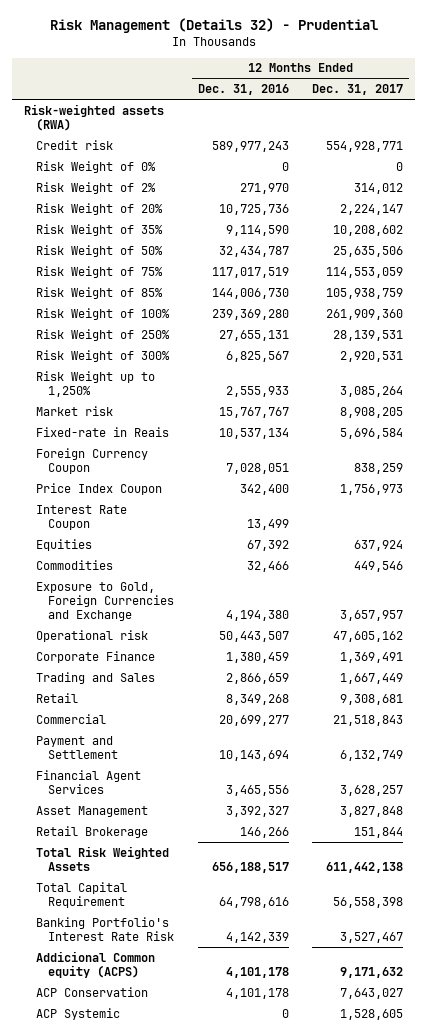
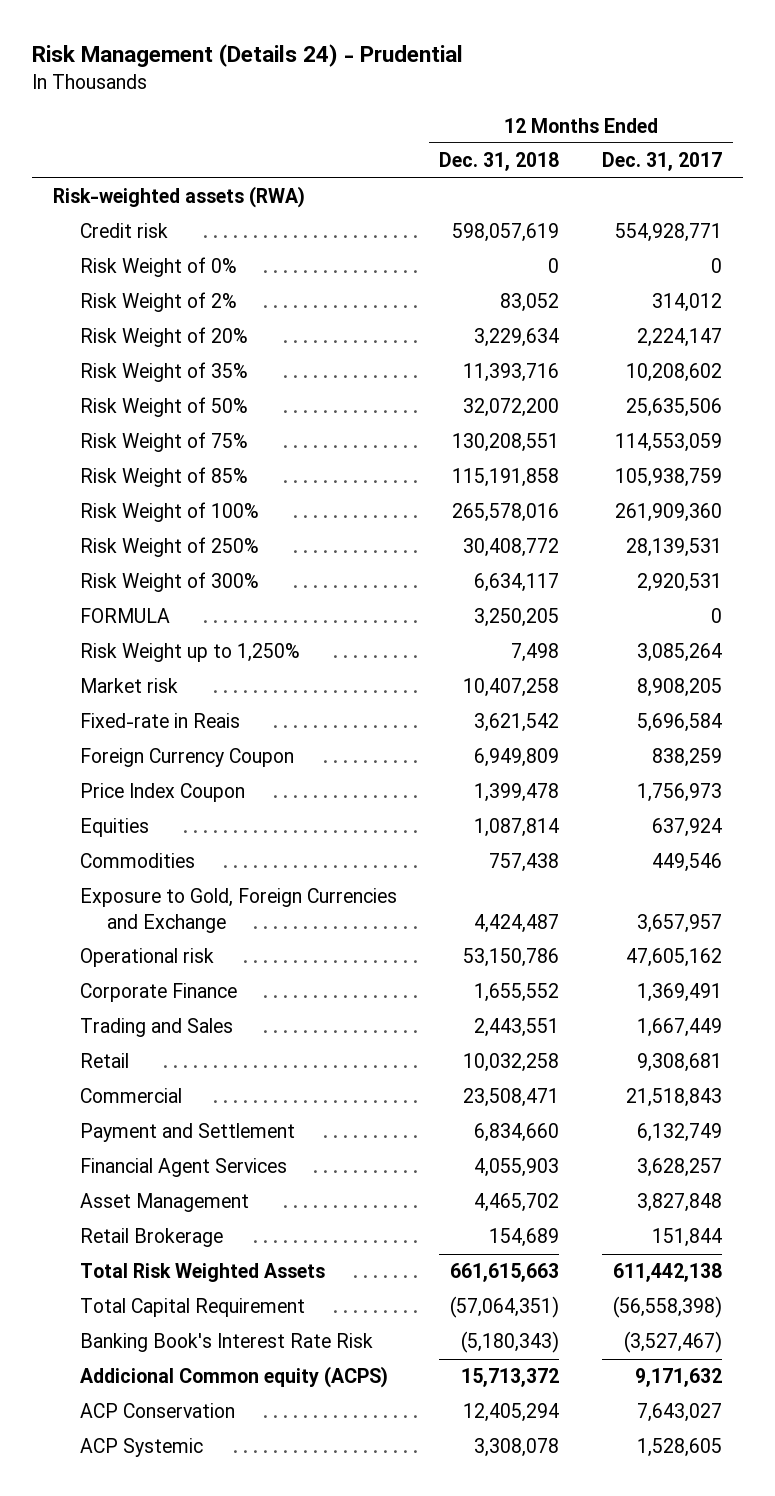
- Risk Management (Details 32) - Prudential
+ Risk Management (Details 24) - Prudential
- | 12 Months Ended Dec. 31, 2016 | 12 Months Ended Dec. 31, 2017
+ | 12 Months Ended Dec. 31, 2018 | 12 Months Ended Dec. 31, 2017
+ FORMULA | 3,250,205 | 0
- Interest Rate Coupon | 13,499 |
- Total Capital Requirement | 64,798,616 | 56,558,398
- Banking Portfolio's Interest Rate Risk | 4,142,339 | 3,527,467
+ Total Capital Requirement | (57,064,351) | (56,558,398)
+ Banking Book's Interest Rate Risk | (5,180,343) | (3,527,467)

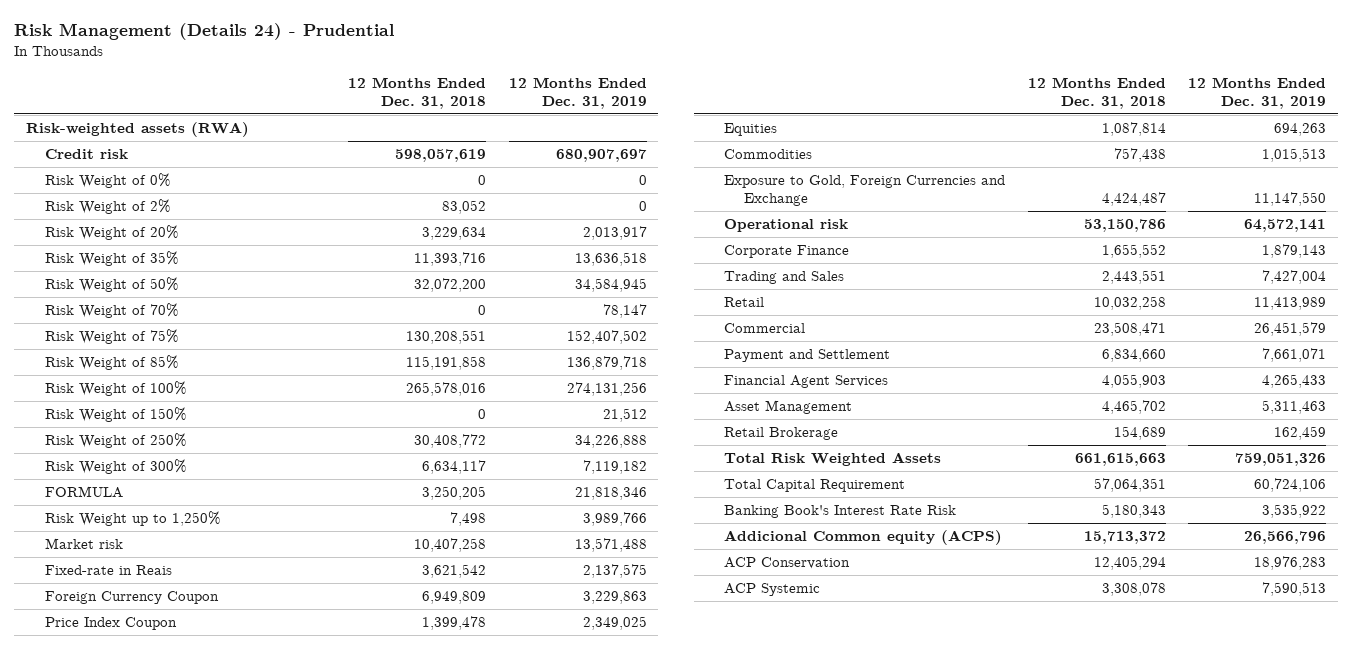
- | 12 Months Ended Dec. 31, 2018 | 12 Months Ended Dec. 31, 2017
+ | 12 Months Ended Dec. 31, 2018 | 12 Months Ended Dec. 31, 2019
+ Risk Weight of 70% | 0 | 78,147
+ Risk Weight of 150% | 0 | 21,512
- Total Capital Requirement | (57,064,351) | (56,558,398)
- Banking Book's Interest Rate Risk | (5,180,343) | (3,527,467)
+ Total Capital Requirement | 57,064,351 | 60,724,106
+ Banking Book's Interest Rate Risk | 5,180,343 | 3,535,922

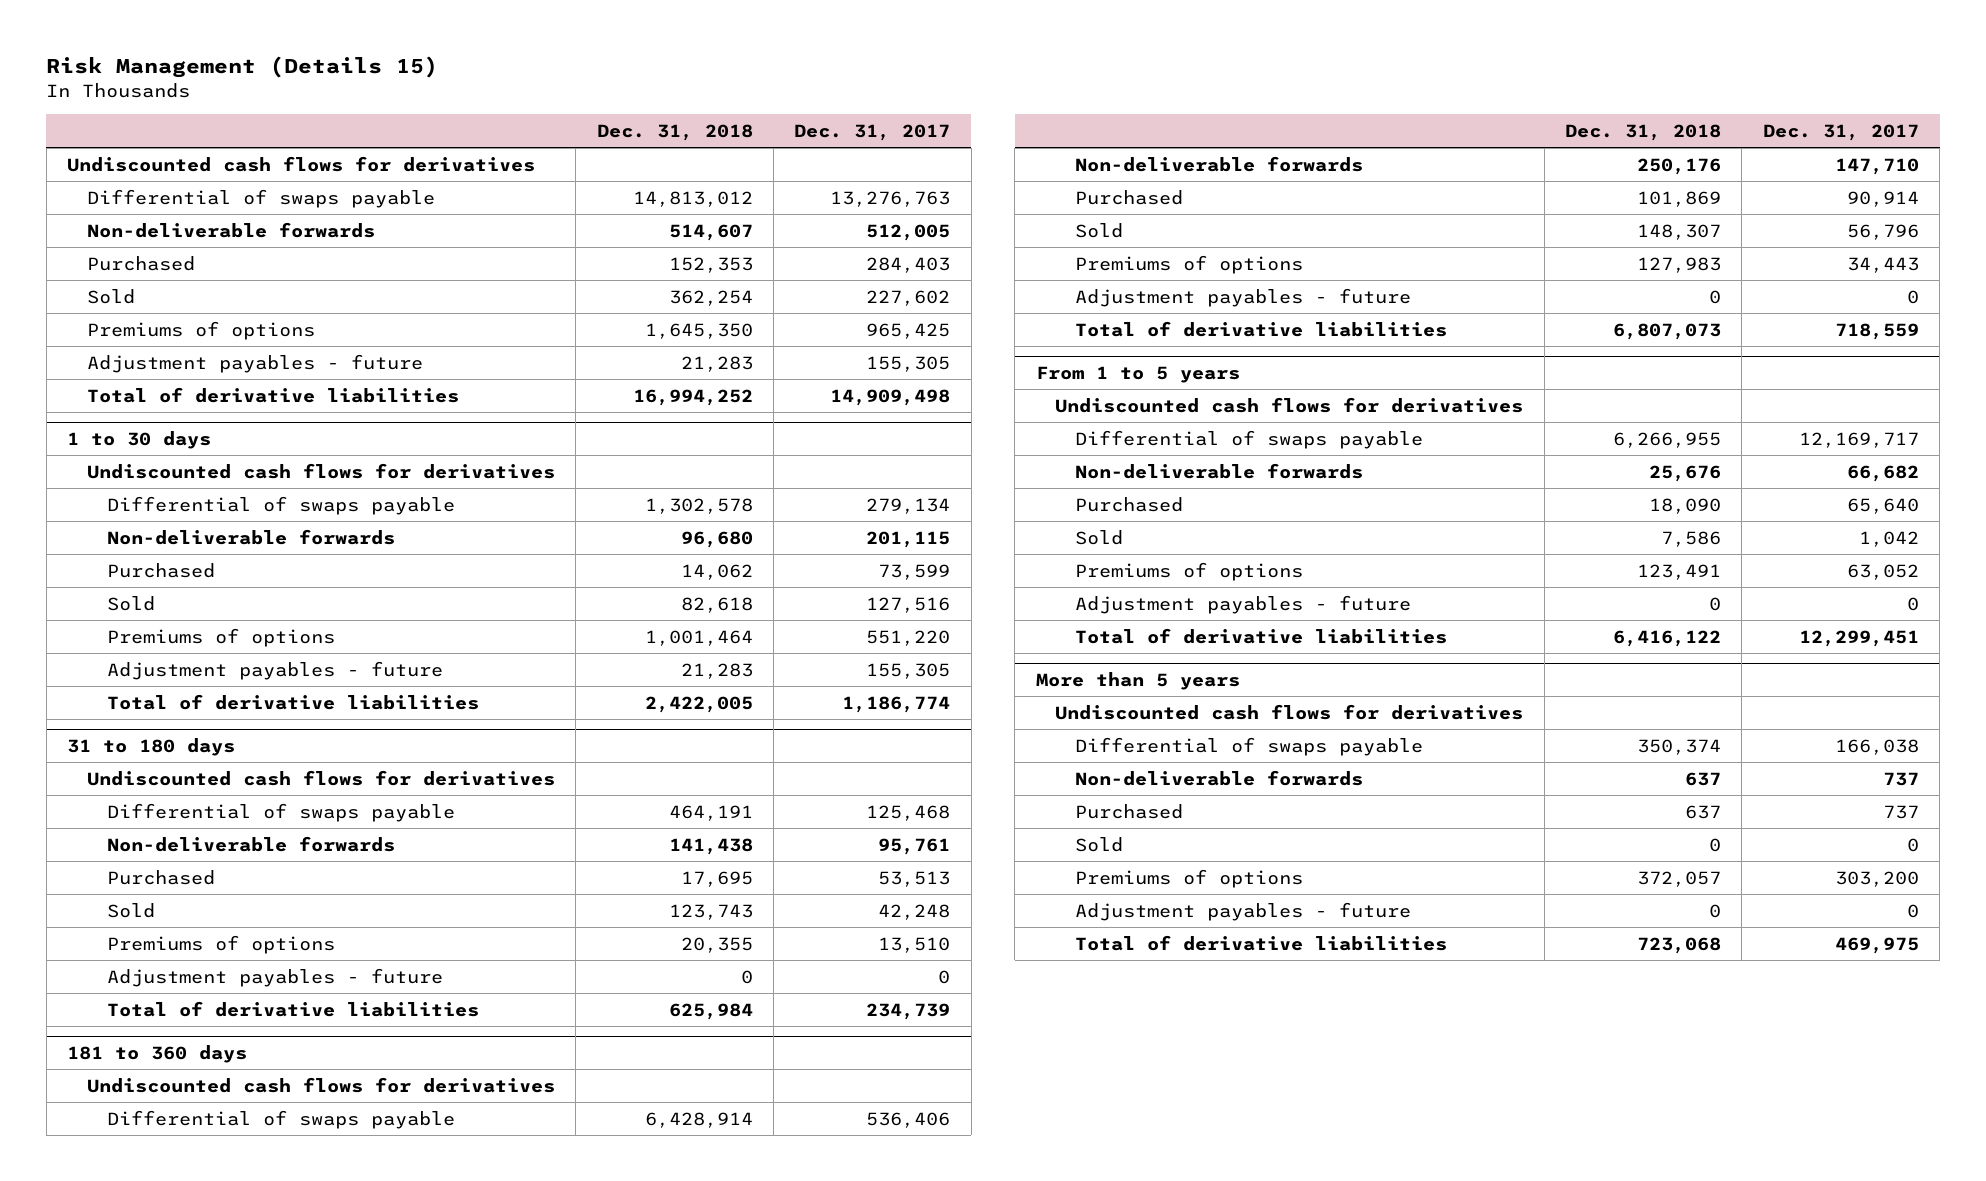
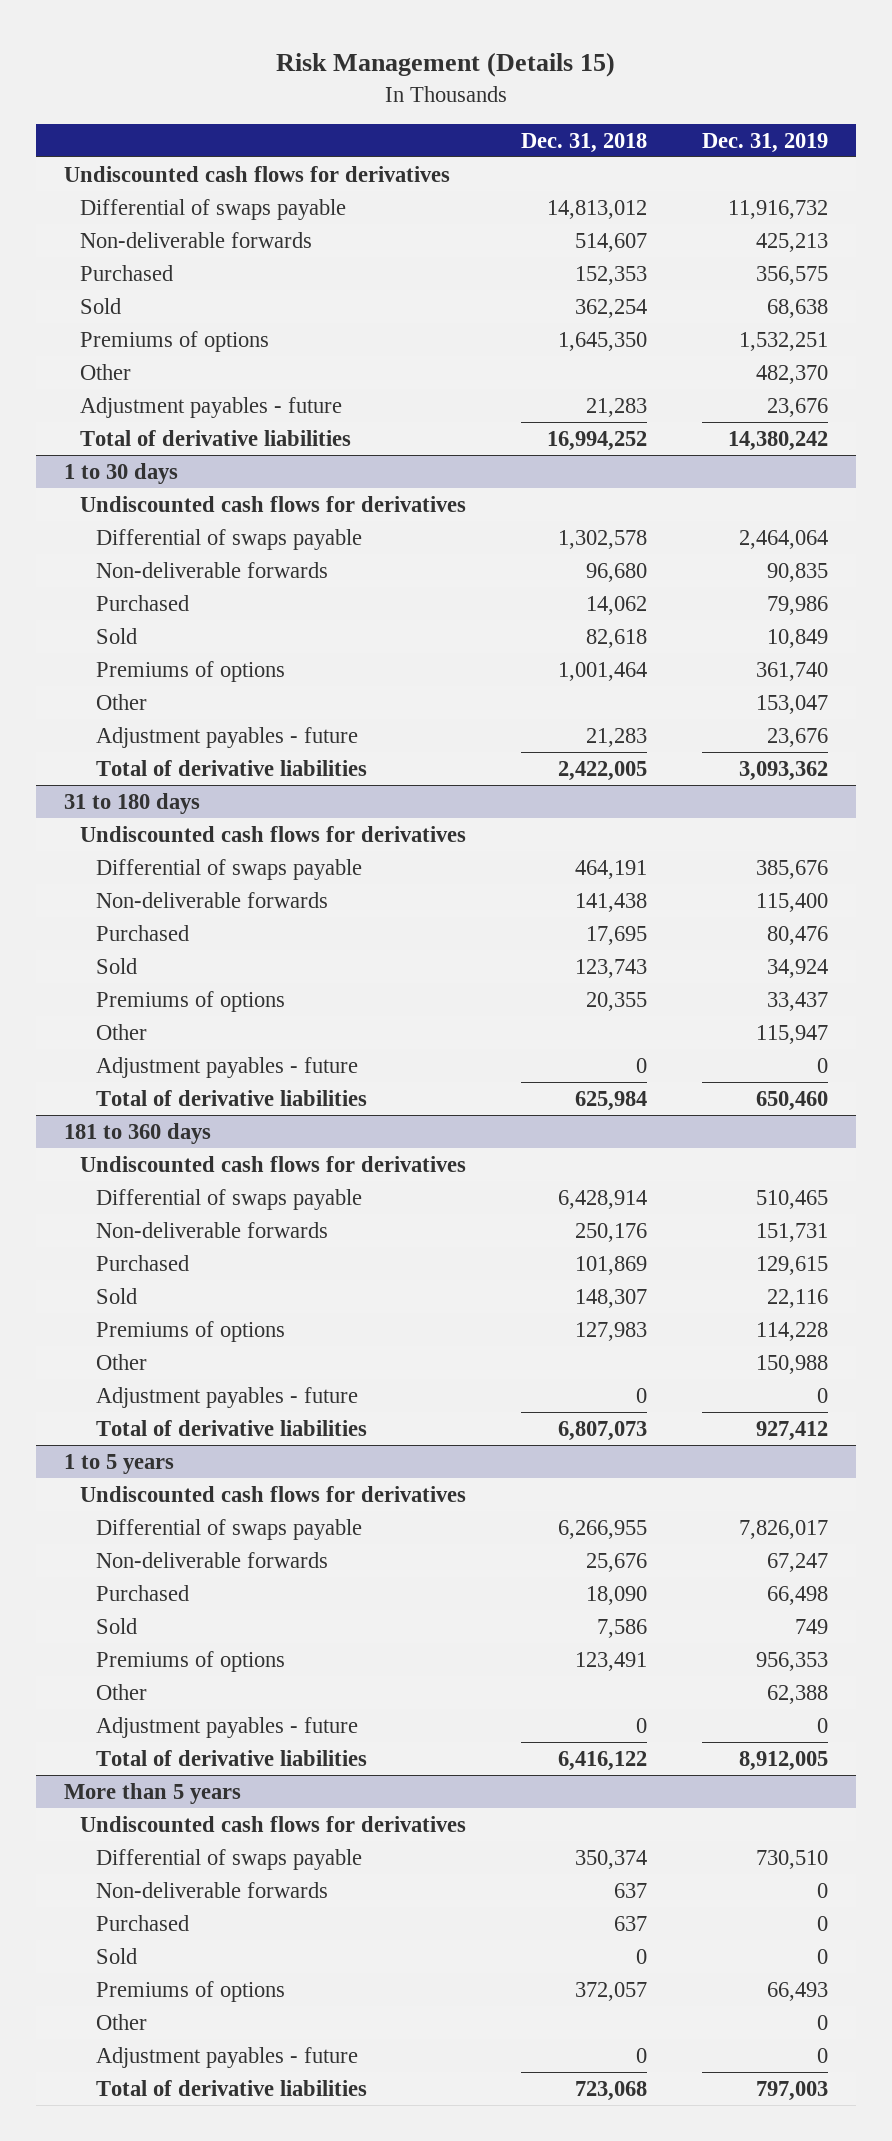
- | Dec. 31, 2018 | Dec. 31, 2017
+ | Dec. 31, 2018 | Dec. 31, 2019
+ Other | | 482,370
@ 1 to 30 days
+ Other | | 153,047
@ 31 to 180 days
+ Other | | 115,947
@ 181 to 360 days
+ Other | | 150,988
- From 1 to 5 years
+ 1 to 5 years
+ Other | | 62,388
@ More than 5 years
+ Other | | 0

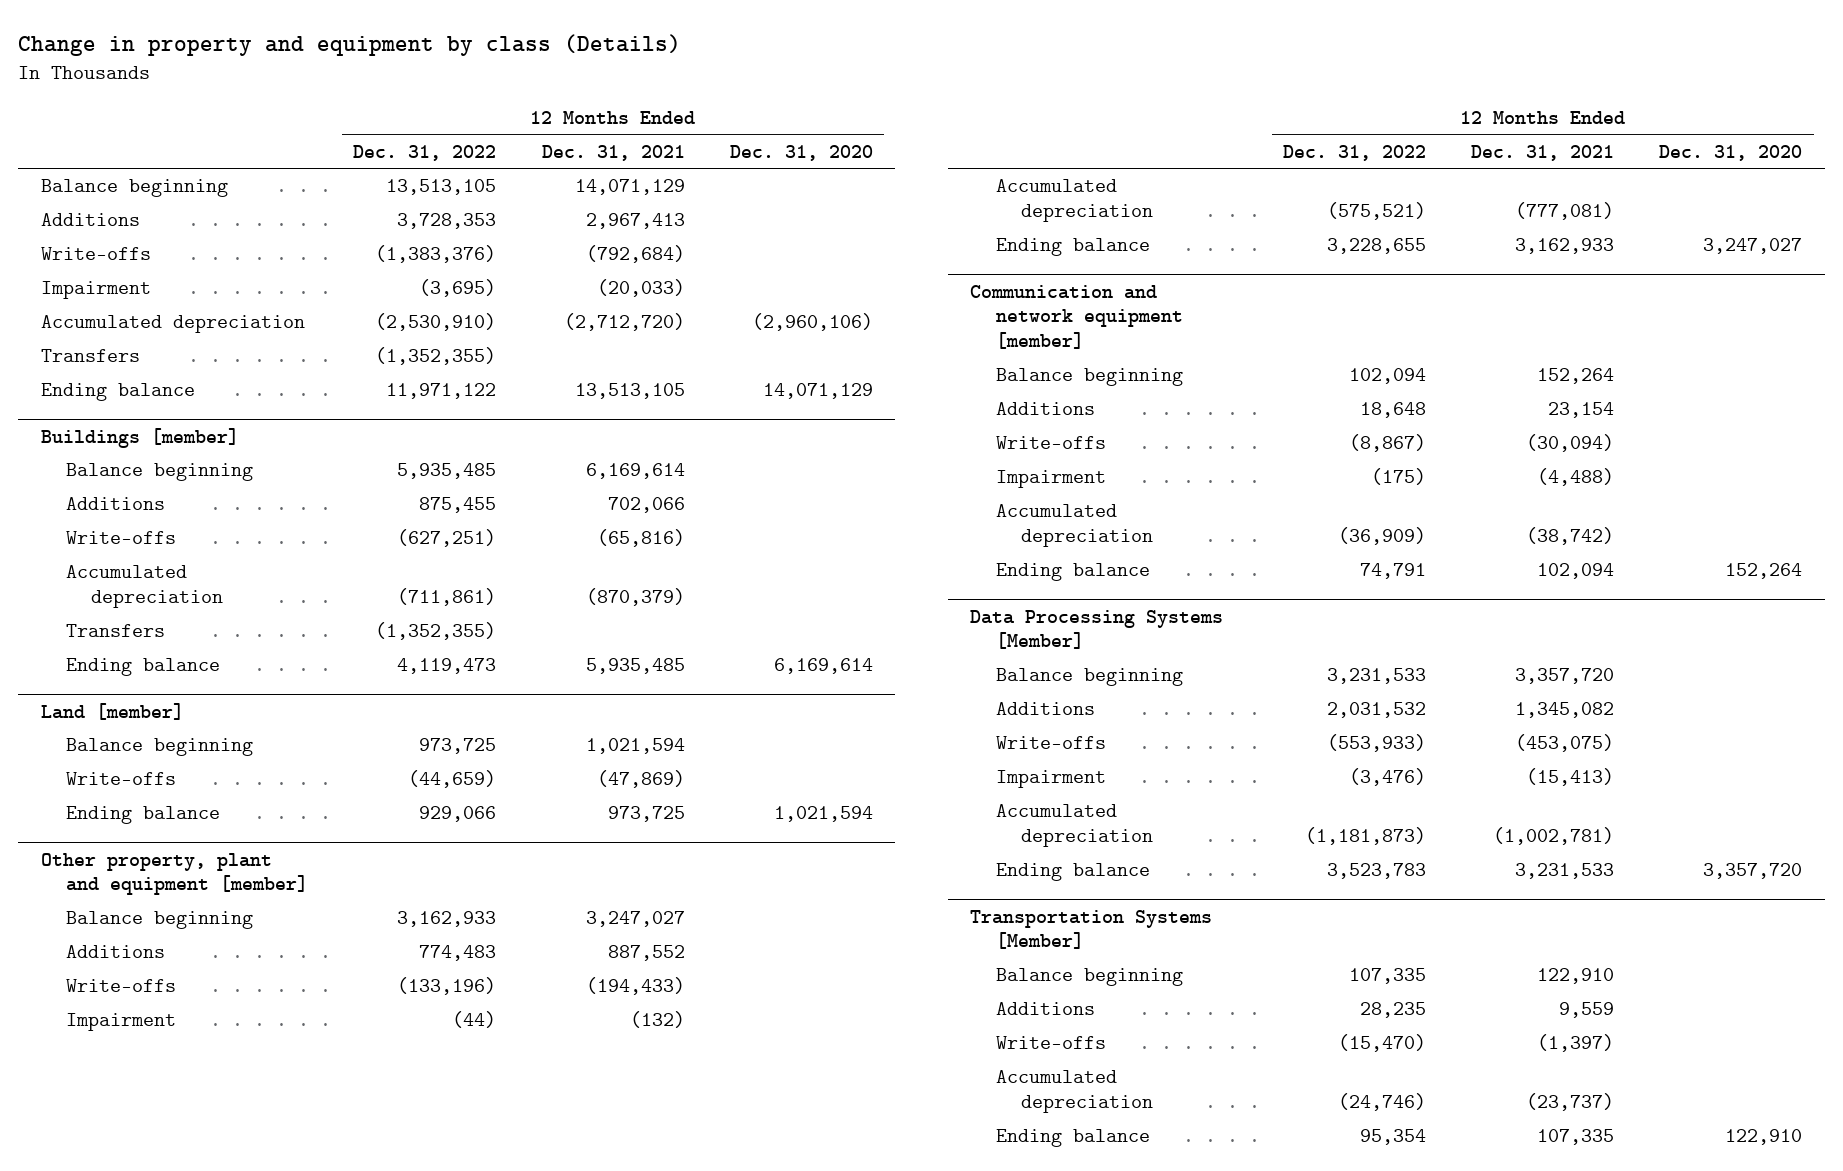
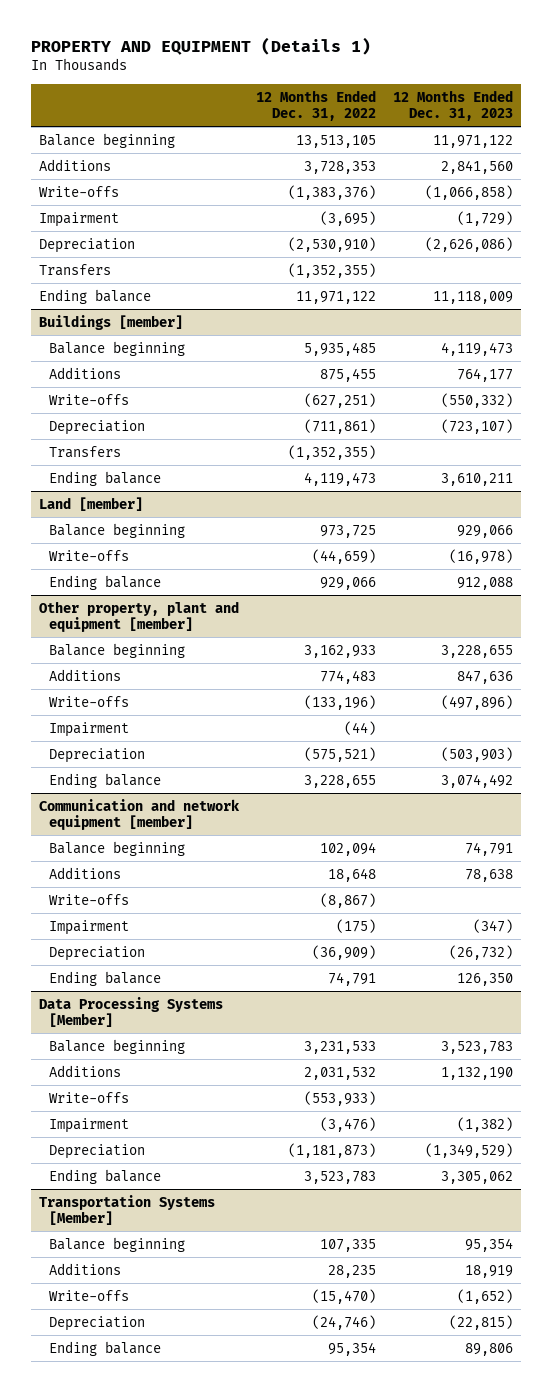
- Change in property and equipment by class (Details)
+ PROPERTY AND EQUIPMENT (Details 1)
- | 12 Months Ended Dec. 31, 2022 | 12 Months Ended Dec. 31, 2021 | 12 Months Ended Dec. 31, 2020
+ | 12 Months Ended Dec. 31, 2022 | 12 Months Ended Dec. 31, 2023
- Accumulated depreciation | (2,530,910) | (2,712,720) | (2,960,106)
+ Depreciation | (2,530,910) | (2,626,086)
@ Buildings [member]
- Accumulated depreciation | (711,861) | (870,379) |
+ Depreciation | (711,861) | (723,107)
@ Other property, plant and equipment [member]
- Accumulated depreciation | (575,521) | (777,081) |
+ Depreciation | (575,521) | (503,903)
@ Communication and network equipment [member]
- Accumulated depreciation | (36,909) | (38,742) |
+ Depreciation | (36,909) | (26,732)
@ Data Processing Systems [Member]
- Accumulated depreciation | (1,181,873) | (1,002,781) |
+ Depreciation | (1,181,873) | (1,349,529)
@ Transportation Systems [Member]
- Accumulated depreciation | (24,746) | (23,737) |
+ Depreciation | (24,746) | (22,815)

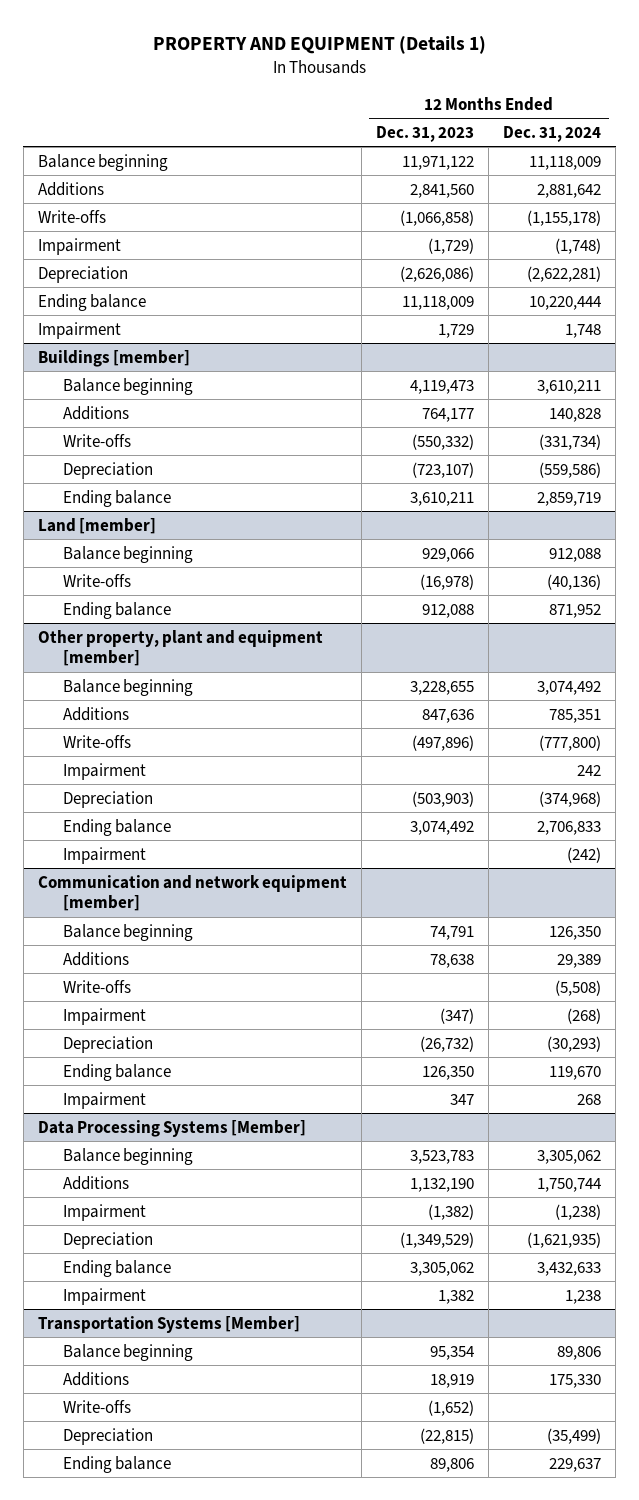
- | 12 Months Ended Dec. 31, 2022 | 12 Months Ended Dec. 31, 2023
+ | 12 Months Ended Dec. 31, 2023 | 12 Months Ended Dec. 31, 2024
- Transfers | (1,352,355) |
+ Impairment | 1,729 | 1,748
@ Buildings [member]
- Transfers | (1,352,355) |
@ Other property, plant and equipment [member]
+ Impairment | | (242)
@ Communication and network equipment [member]
+ Impairment | 347 | 268
@ Data Processing Systems [Member]
- Write-offs | (553,933) |
+ Impairment | 1,382 | 1,238

